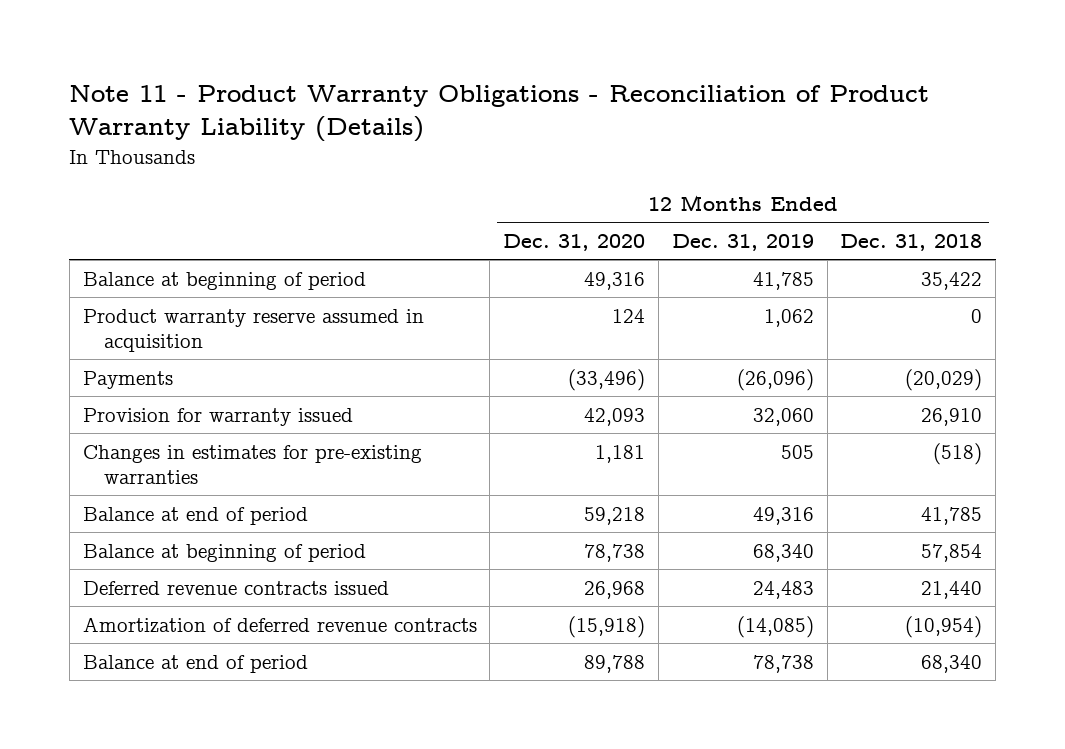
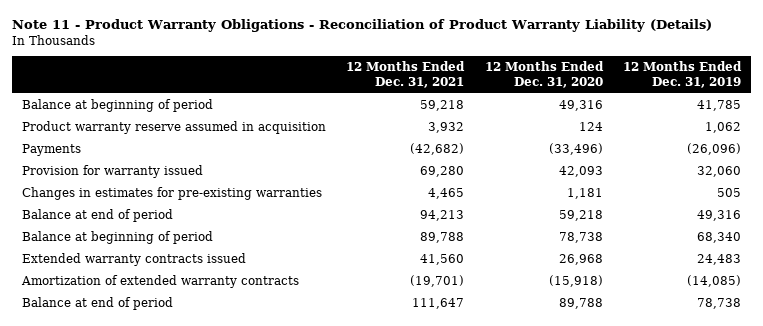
- | 12 Months Ended Dec. 31, 2020 | 12 Months Ended Dec. 31, 2019 | 12 Months Ended Dec. 31, 2018
+ | 12 Months Ended Dec. 31, 2021 | 12 Months Ended Dec. 31, 2020 | 12 Months Ended Dec. 31, 2019
- Deferred revenue contracts issued | 26,968 | 24,483 | 21,440
- Amortization of deferred revenue contracts | (15,918) | (14,085) | (10,954)
+ Extended warranty contracts issued | 41,560 | 26,968 | 24,483
+ Amortization of extended warranty contracts | (19,701) | (15,918) | (14,085)

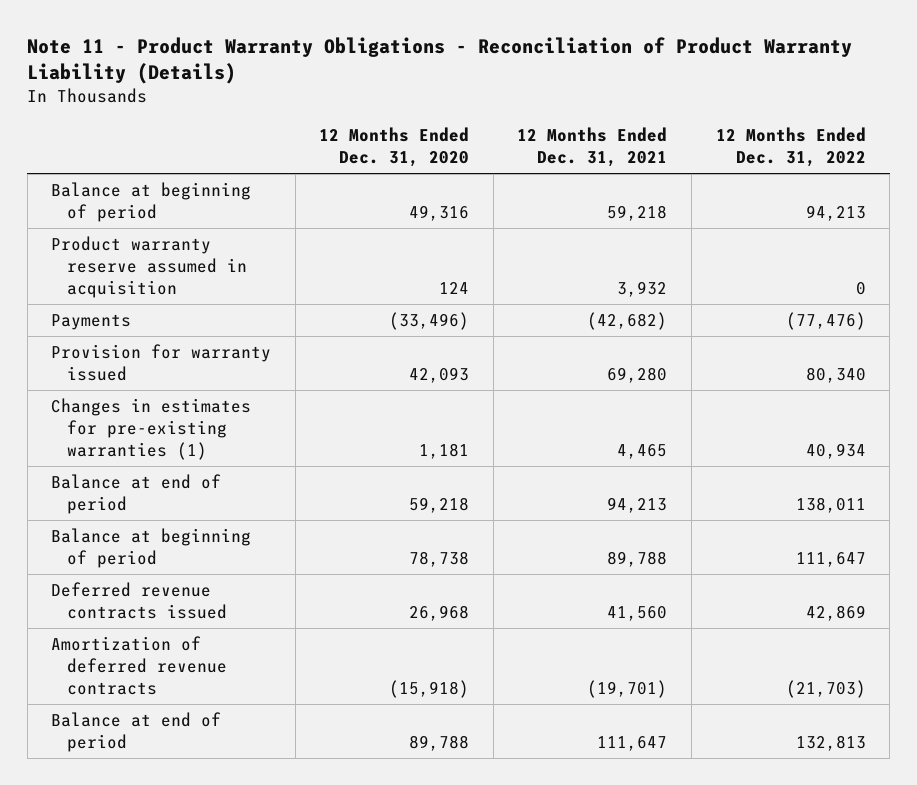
- | 12 Months Ended Dec. 31, 2021 | 12 Months Ended Dec. 31, 2020 | 12 Months Ended Dec. 31, 2019
+ | 12 Months Ended Dec. 31, 2020 | 12 Months Ended Dec. 31, 2021 | 12 Months Ended Dec. 31, 2022
- Changes in estimates for pre-existing warranties | 4,465 | 1,181 | 505
+ Changes in estimates for pre-existing warranties (1) | 1,181 | 4,465 | 40,934
- Extended warranty contracts issued | 41,560 | 26,968 | 24,483
- Amortization of extended warranty contracts | (19,701) | (15,918) | (14,085)
+ Deferred revenue contracts issued | 26,968 | 41,560 | 42,869
+ Amortization of deferred revenue contracts | (15,918) | (19,701) | (21,703)

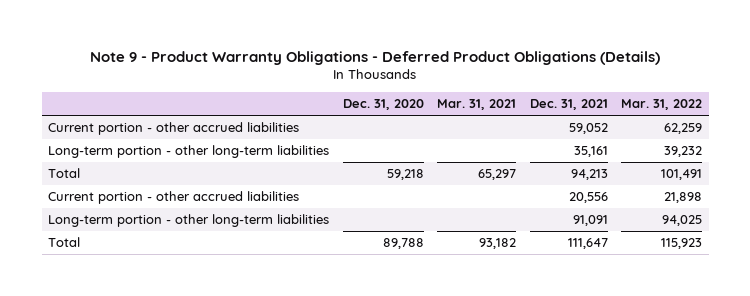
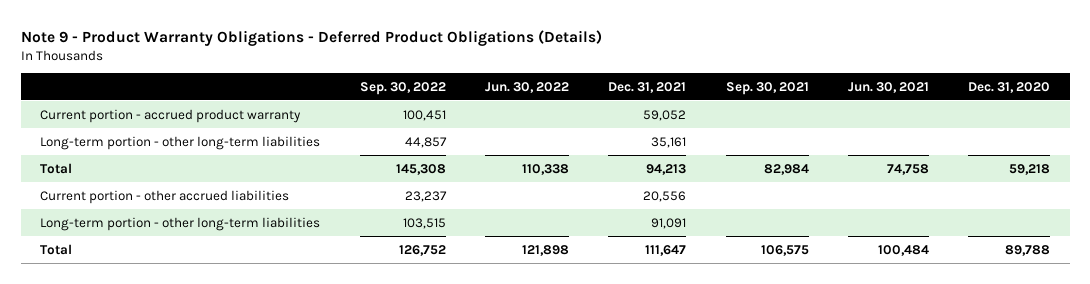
- | Dec. 31, 2020 | Mar. 31, 2021 | Dec. 31, 2021 | Mar. 31, 2022
+ | Sep. 30, 2022 | Jun. 30, 2022 | Dec. 31, 2021 | Sep. 30, 2021 | Jun. 30, 2021 | Dec. 31, 2020
- Current portion - other accrued liabilities | | | 59,052 | 62,259
+ Current portion - accrued product warranty | 100,451 | | 59,052 | | |

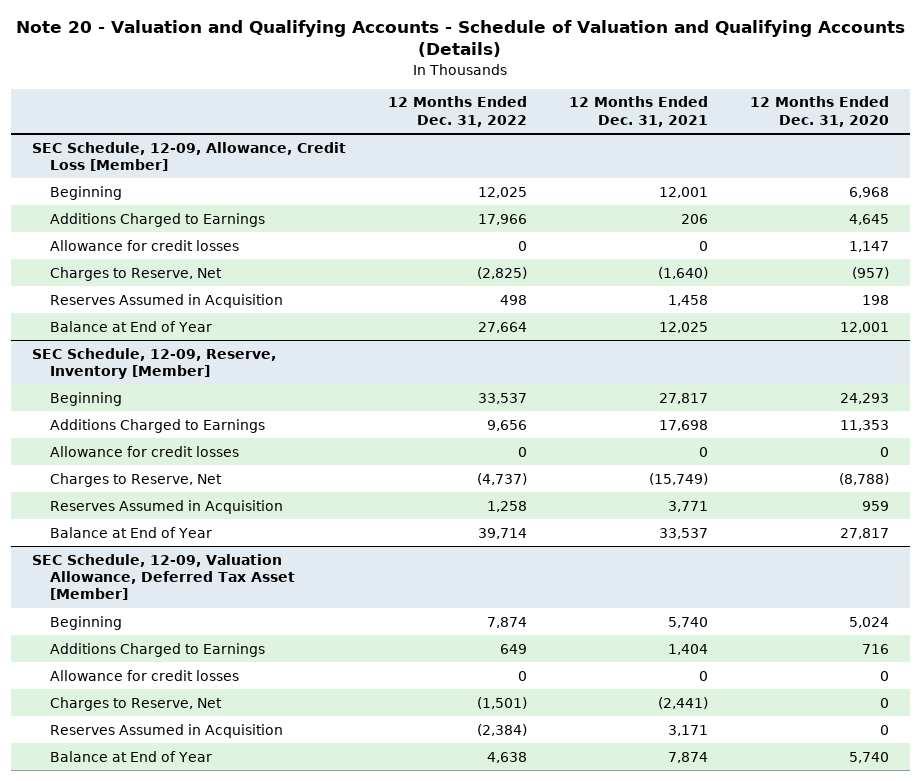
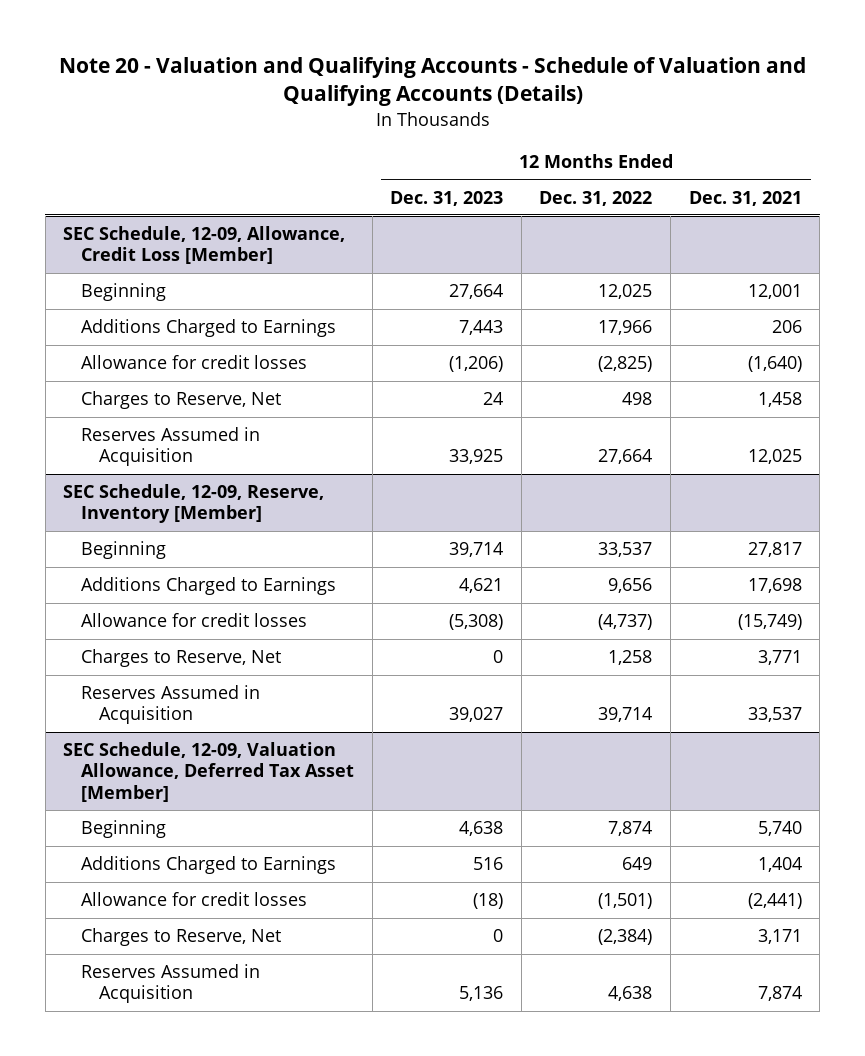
- | 12 Months Ended Dec. 31, 2022 | 12 Months Ended Dec. 31, 2021 | 12 Months Ended Dec. 31, 2020
+ | 12 Months Ended Dec. 31, 2023 | 12 Months Ended Dec. 31, 2022 | 12 Months Ended Dec. 31, 2021
@ SEC Schedule, 12-09, Allowance, Credit Loss [Member]
- Allowance for credit losses | 0 | 0 | 1,147
- Charges to Reserve, Net | (2,825) | (1,640) | (957)
- Reserves Assumed in Acquisition | 498 | 1,458 | 198
- Balance at End of Year | 27,664 | 12,025 | 12,001
+ Allowance for credit losses | (1,206) | (2,825) | (1,640)
+ Charges to Reserve, Net | 24 | 498 | 1,458
+ Reserves Assumed in Acquisition | 33,925 | 27,664 | 12,025
@ SEC Schedule, 12-09, Reserve, Inventory [Member]
- Allowance for credit losses | 0 | 0 | 0
- Charges to Reserve, Net | (4,737) | (15,749) | (8,788)
- Reserves Assumed in Acquisition | 1,258 | 3,771 | 959
- Balance at End of Year | 39,714 | 33,537 | 27,817
+ Allowance for credit losses | (5,308) | (4,737) | (15,749)
+ Charges to Reserve, Net | 0 | 1,258 | 3,771
+ Reserves Assumed in Acquisition | 39,027 | 39,714 | 33,537
@ SEC Schedule, 12-09, Valuation Allowance, Deferred Tax Asset [Member]
- Allowance for credit losses | 0 | 0 | 0
- Charges to Reserve, Net | (1,501) | (2,441) | 0
- Reserves Assumed in Acquisition | (2,384) | 3,171 | 0
- Balance at End of Year | 4,638 | 7,874 | 5,740
+ Allowance for credit losses | (18) | (1,501) | (2,441)
+ Charges to Reserve, Net | 0 | (2,384) | 3,171
+ Reserves Assumed in Acquisition | 5,136 | 4,638 | 7,874

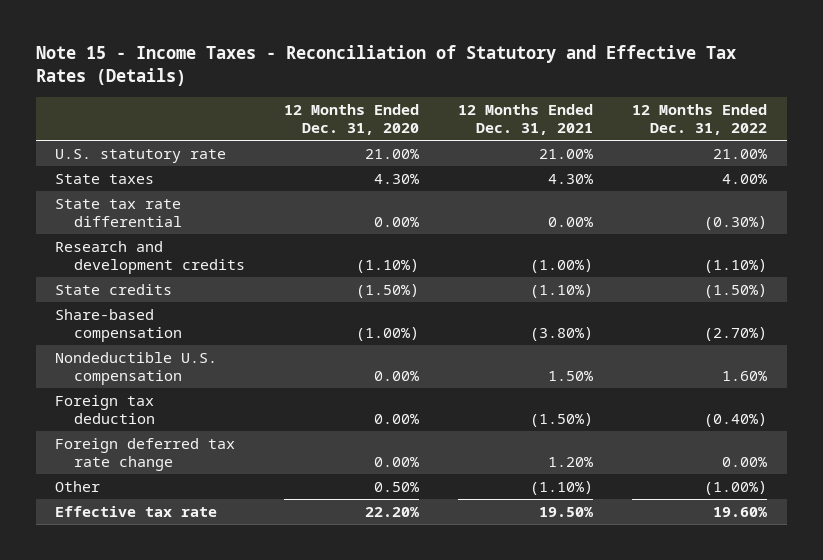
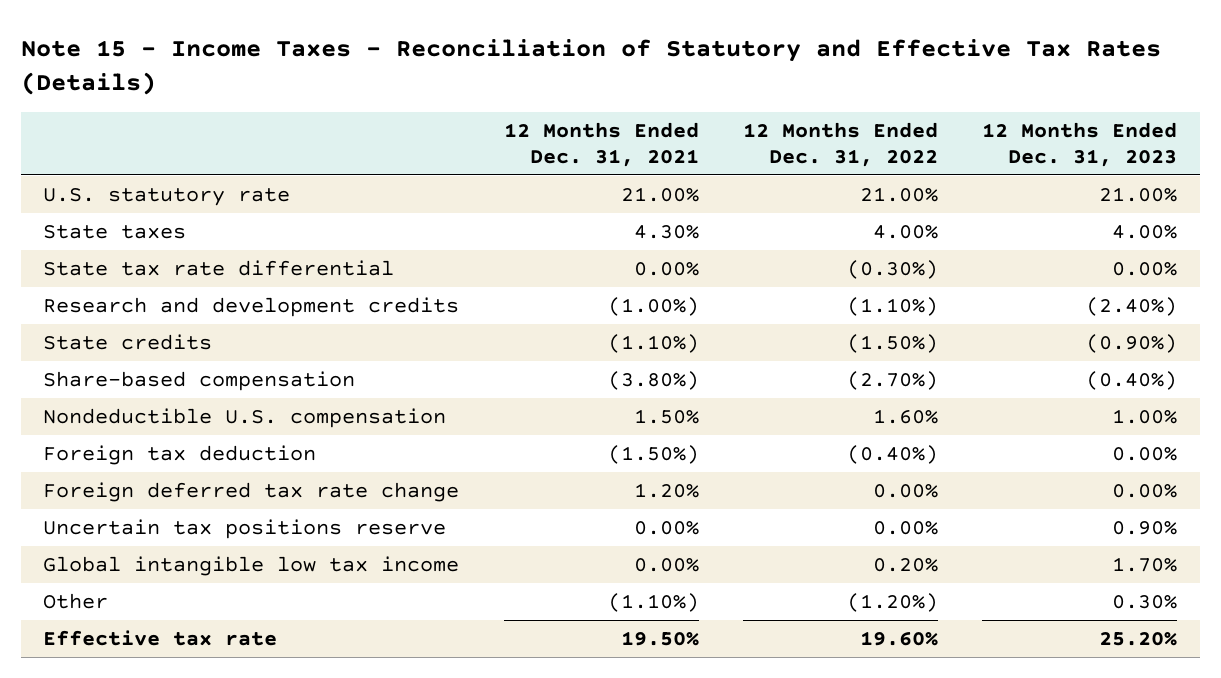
- | 12 Months Ended Dec. 31, 2020 | 12 Months Ended Dec. 31, 2021 | 12 Months Ended Dec. 31, 2022
+ | 12 Months Ended Dec. 31, 2021 | 12 Months Ended Dec. 31, 2022 | 12 Months Ended Dec. 31, 2023
- Other | 0.50% | (1.10%) | (1.00%)
+ Uncertain tax positions reserve | 0.00% | 0.00% | 0.90%
+ Global intangible low tax income | 0.00% | 0.20% | 1.70%
+ Other | (1.10%) | (1.20%) | 0.30%

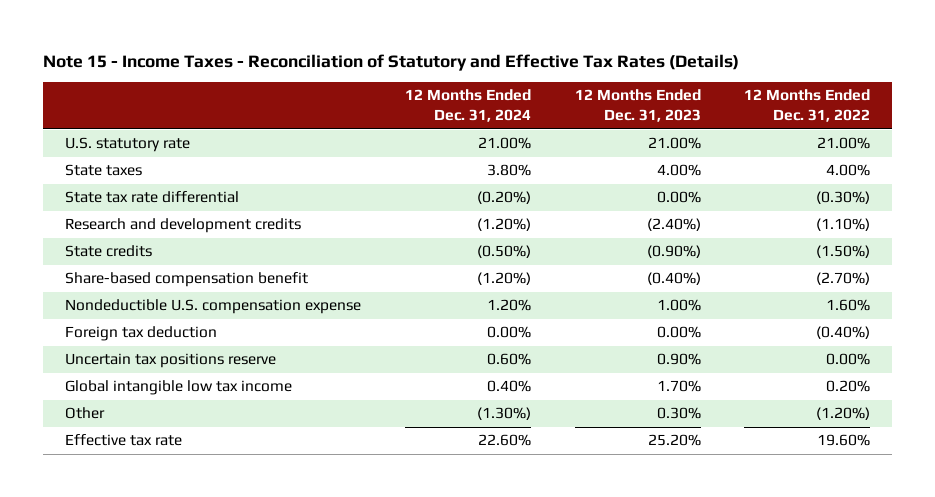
- | 12 Months Ended Dec. 31, 2021 | 12 Months Ended Dec. 31, 2022 | 12 Months Ended Dec. 31, 2023
+ | 12 Months Ended Dec. 31, 2024 | 12 Months Ended Dec. 31, 2023 | 12 Months Ended Dec. 31, 2022
- Share-based compensation | (3.80%) | (2.70%) | (0.40%)
- Nondeductible U.S. compensation | 1.50% | 1.60% | 1.00%
+ Share-based compensation benefit | (1.20%) | (0.40%) | (2.70%)
+ Nondeductible U.S. compensation expense | 1.20% | 1.00% | 1.60%
- Foreign deferred tax rate change | 1.20% | 0.00% | 0.00%

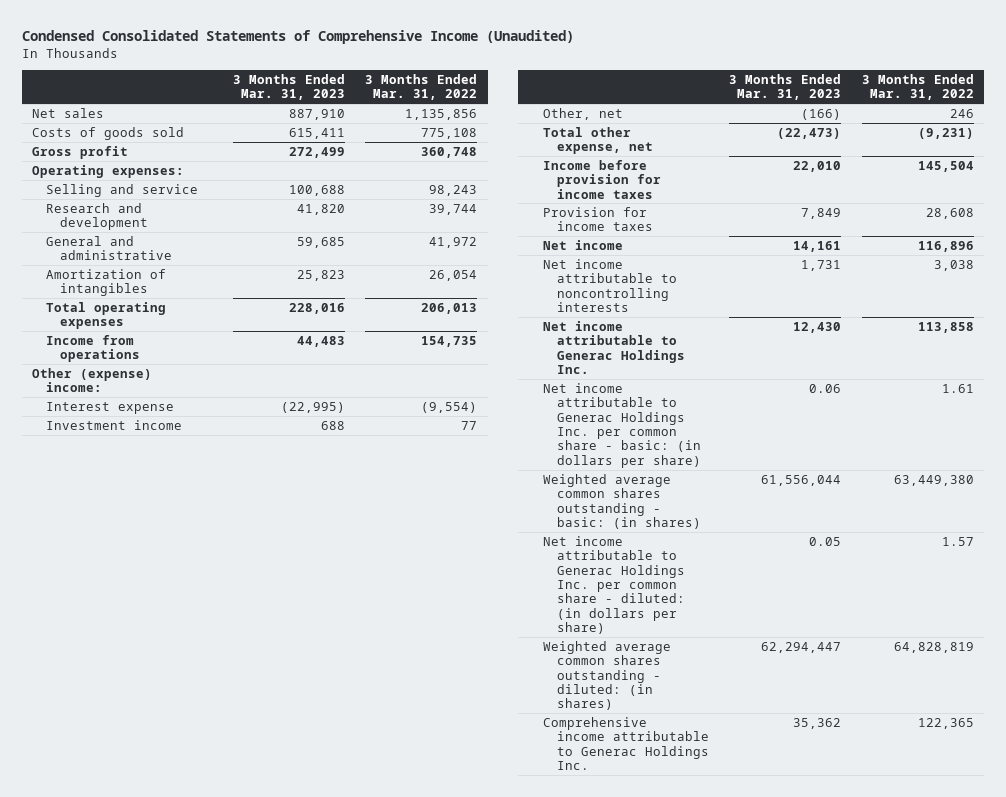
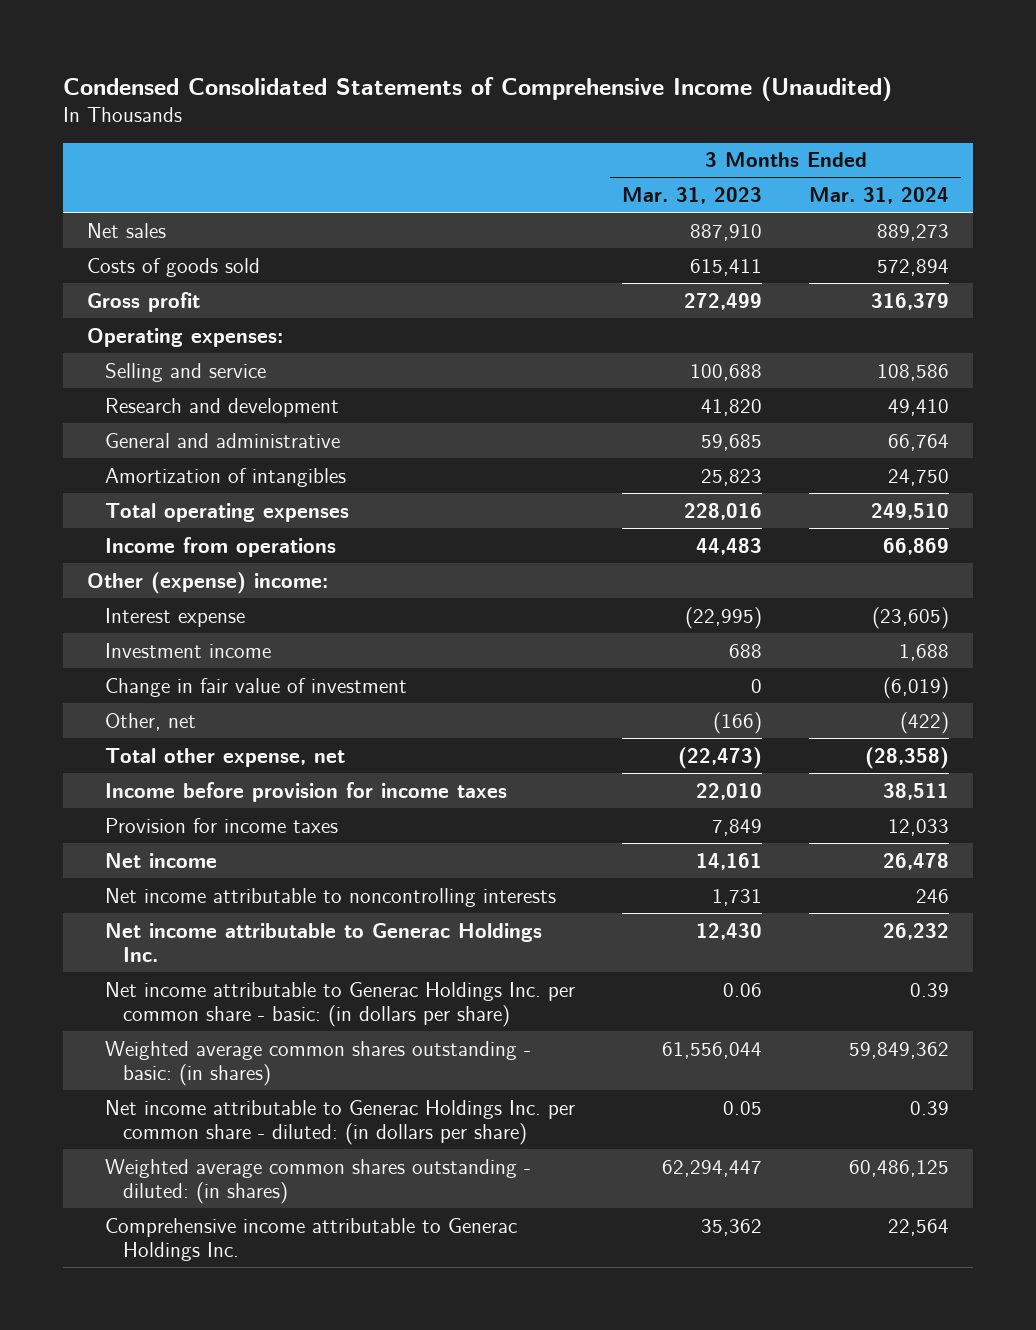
- | 3 Months Ended Mar. 31, 2023 | 3 Months Ended Mar. 31, 2022
+ | 3 Months Ended Mar. 31, 2023 | 3 Months Ended Mar. 31, 2024
+ Change in fair value of investment | 0 | (6,019)

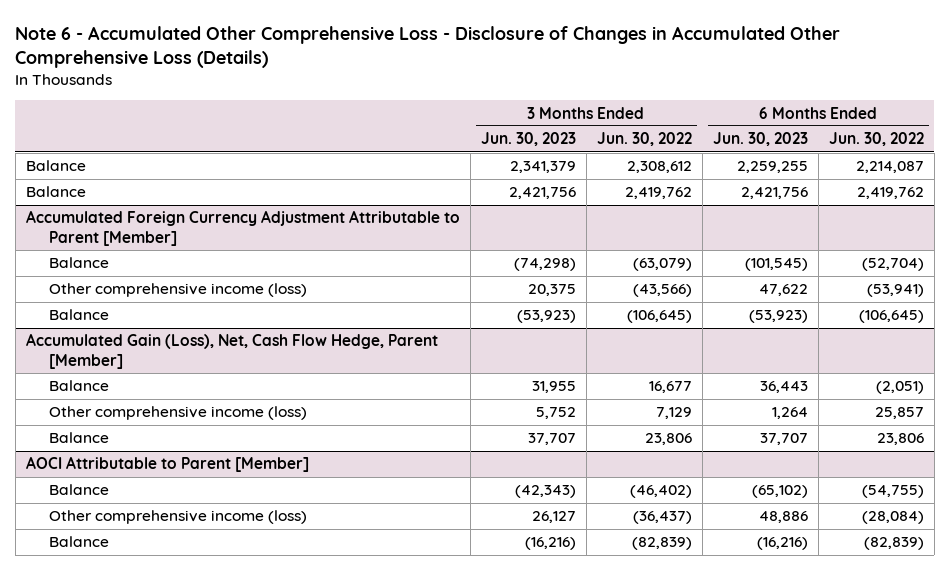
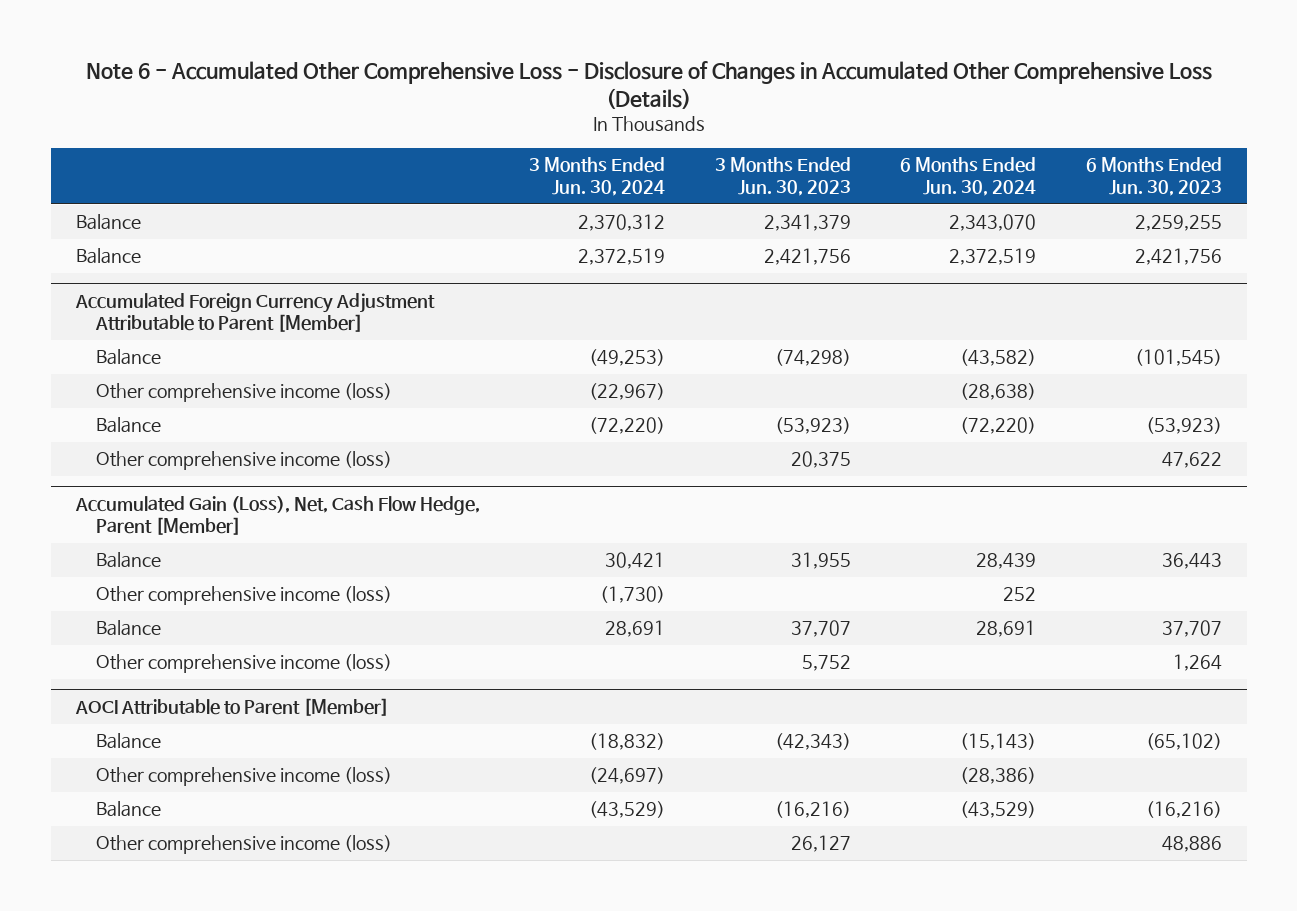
- | 3 Months Ended Jun. 30, 2023 | 3 Months Ended Jun. 30, 2022 | 6 Months Ended Jun. 30, 2023 | 6 Months Ended Jun. 30, 2022
+ | 3 Months Ended Jun. 30, 2024 | 3 Months Ended Jun. 30, 2023 | 6 Months Ended Jun. 30, 2024 | 6 Months Ended Jun. 30, 2023
@ Accumulated Foreign Currency Adjustment Attributable to Parent [Member]
+ Other comprehensive income (loss) | (22,967) | | (28,638) |
moved down: Other comprehensive income (loss) | | 20,375 | | 47,622
@ Accumulated Gain (Loss), Net, Cash Flow Hedge, Parent [Member]
+ Other comprehensive income (loss) | (1,730) | | 252 |
moved down: Other comprehensive income (loss) | | 5,752 | | 1,264
@ AOCI Attributable to Parent [Member]
+ Other comprehensive income (loss) | (24,697) | | (28,386) |
moved down: Other comprehensive income (loss) | | 26,127 | | 48,886

